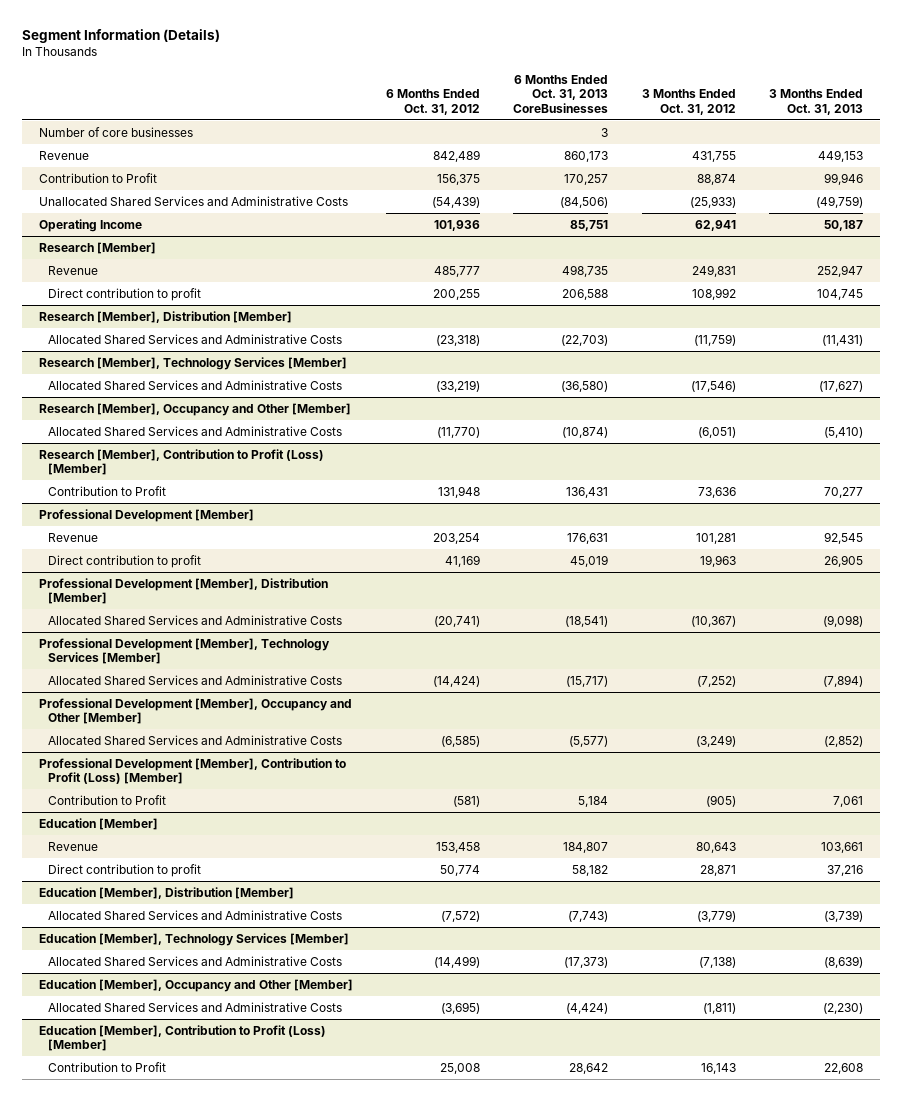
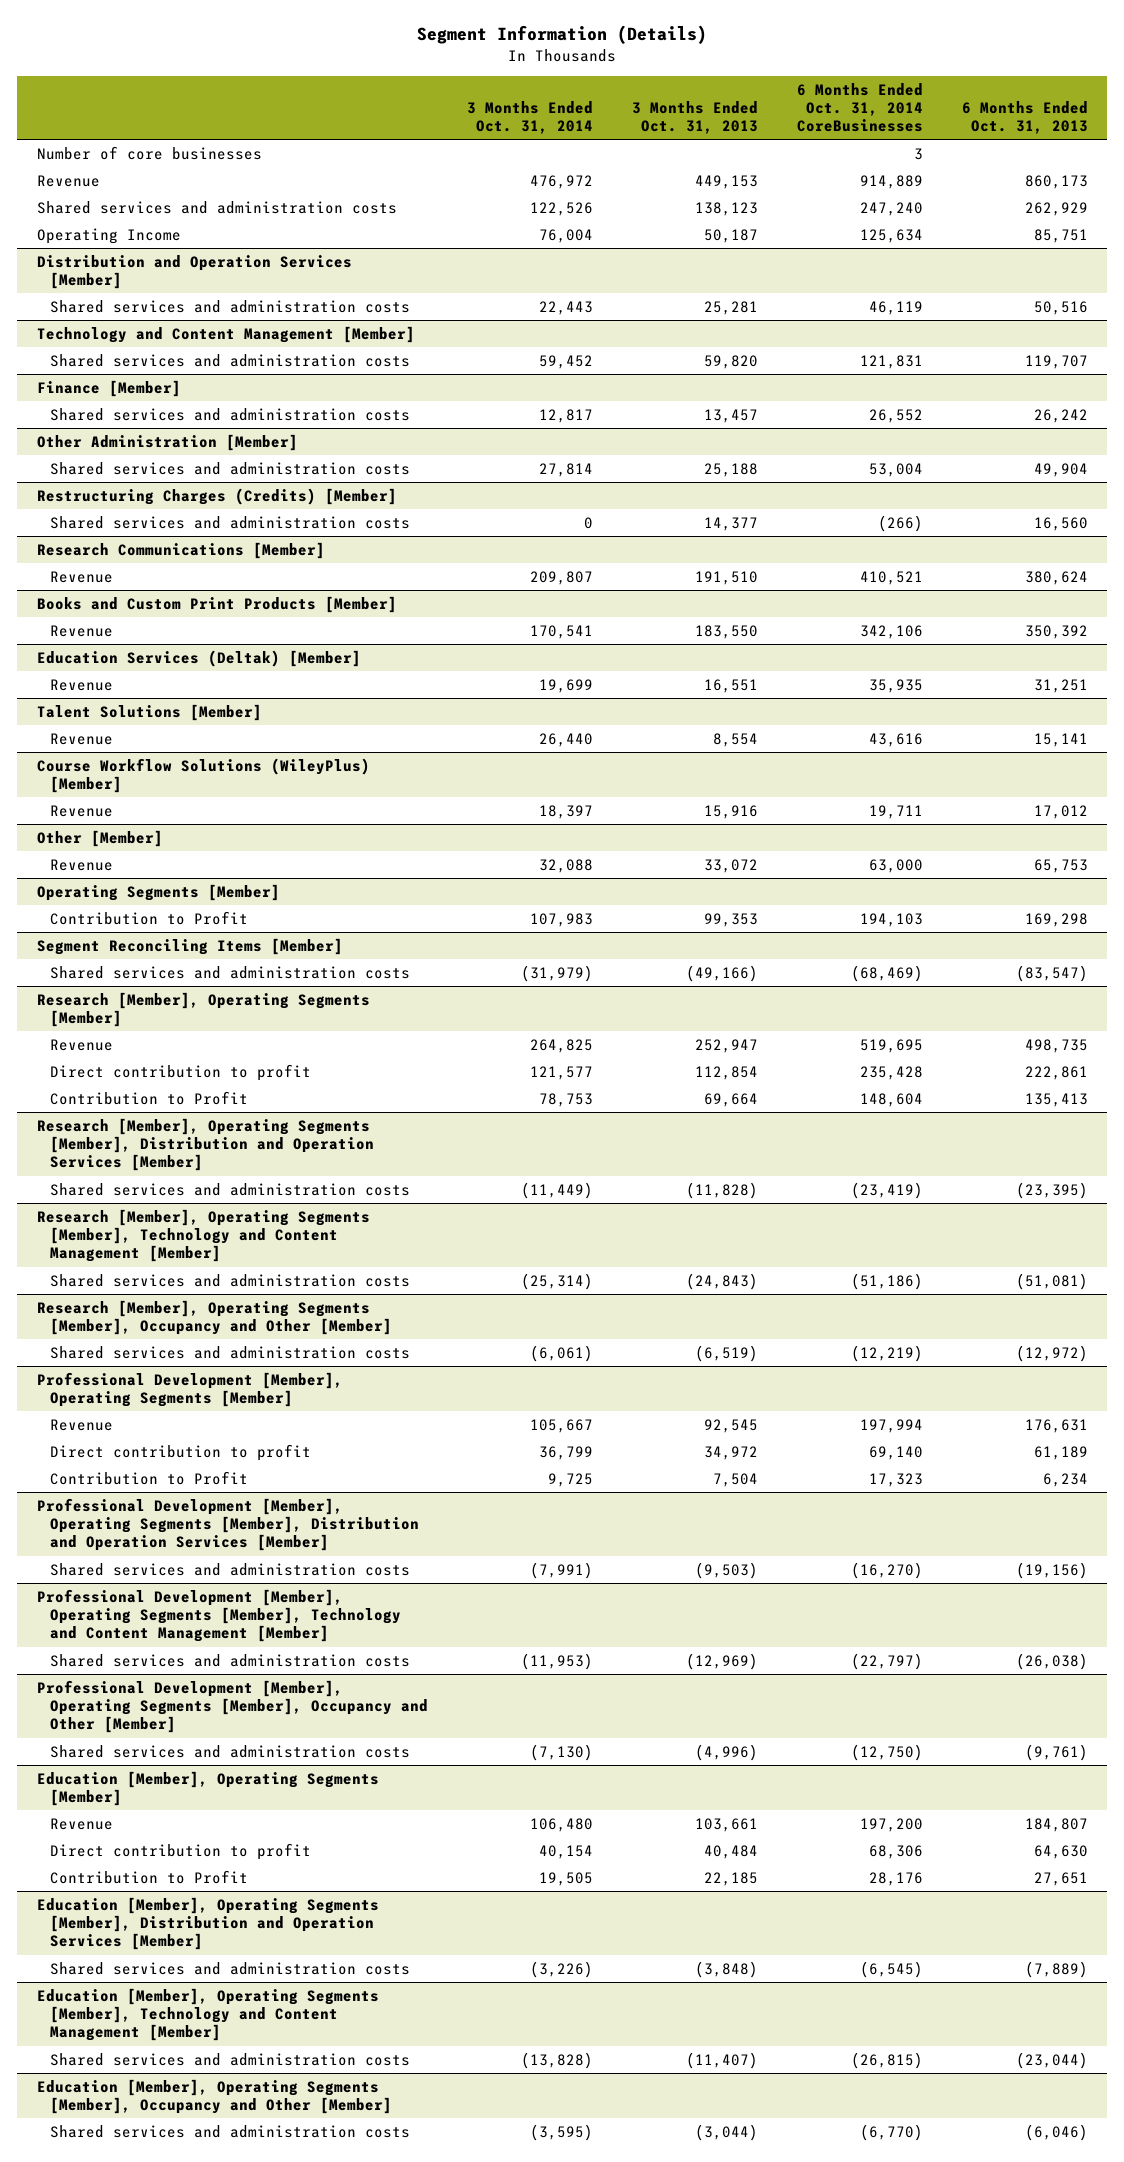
- | 6 Months Ended Oct. 31, 2012 | 6 Months Ended Oct. 31, 2013 CoreBusinesses | 3 Months Ended Oct. 31, 2012 | 3 Months Ended Oct. 31, 2013
+ | 3 Months Ended Oct. 31, 2014 | 3 Months Ended Oct. 31, 2013 | 6 Months Ended Oct. 31, 2014 CoreBusinesses | 6 Months Ended Oct. 31, 2013
- Contribution to Profit | 156,375 | 170,257 | 88,874 | 99,946
- Unallocated Shared Services and Administrative Costs | (54,439) | (84,506) | (25,933) | (49,759)
+ Shared services and administration costs | 122,526 | 138,123 | 247,240 | 262,929
- Research [Member]
+ Distribution and Operation Services [Member]
+ Shared services and administration costs | 22,443 | 25,281 | 46,119 | 50,516
+ Technology and Content Management [Member]
+ Shared services and administration costs | 59,452 | 59,820 | 121,831 | 119,707
+ Finance [Member]
+ Shared services and administration costs | 12,817 | 13,457 | 26,552 | 26,242
+ Other Administration [Member]
+ Shared services and administration costs | 27,814 | 25,188 | 53,004 | 49,904
+ Restructuring Charges (Credits) [Member]
+ Shared services and administration costs | 0 | 14,377 | (266) | 16,560
+ Research Communications [Member]
+ Revenue | 209,807 | 191,510 | 410,521 | 380,624
+ Books and Custom Print Products [Member]
+ Revenue | 170,541 | 183,550 | 342,106 | 350,392
+ Education Services (Deltak) [Member]
+ Revenue | 19,699 | 16,551 | 35,935 | 31,251
+ Talent Solutions [Member]
+ Revenue | 26,440 | 8,554 | 43,616 | 15,141
+ Course Workflow Solutions (WileyPlus) [Member]
+ Revenue | 18,397 | 15,916 | 19,711 | 17,012
+ Other [Member]
+ Revenue | 32,088 | 33,072 | 63,000 | 65,753
+ Operating Segments [Member]
+ Contribution to Profit | 107,983 | 99,353 | 194,103 | 169,298
+ Segment Reconciling Items [Member]
+ Shared services and administration costs | (31,979) | (49,166) | (68,469) | (83,547)
+ Research [Member], Operating Segments [Member]
- Direct contribution to profit | 200,255 | 206,588 | 108,992 | 104,745
- Research [Member], Distribution [Member]
- Allocated Shared Services and Administrative Costs | (23,318) | (22,703) | (11,759) | (11,431)
- Research [Member], Technology Services [Member]
- Allocated Shared Services and Administrative Costs | (33,219) | (36,580) | (17,546) | (17,627)
- Research [Member], Occupancy and Other [Member]
- Allocated Shared Services and Administrative Costs | (11,770) | (10,874) | (6,051) | (5,410)
- Research [Member], Contribution to Profit (Loss) [Member]
- Contribution to Profit | 131,948 | 136,431 | 73,636 | 70,277
- Professional Development [Member]
+ Direct contribution to profit | 121,577 | 112,854 | 235,428 | 222,861
+ Contribution to Profit | 78,753 | 69,664 | 148,604 | 135,413
+ Research [Member], Operating Segments [Member], Distribution and Operation Services [Member]
+ Shared services and administration costs | (11,449) | (11,828) | (23,419) | (23,395)
+ Research [Member], Operating Segments [Member], Technology and Content Management [Member]
+ Shared services and administration costs | (25,314) | (24,843) | (51,186) | (51,081)
+ Research [Member], Operating Segments [Member], Occupancy and Other [Member]
+ Shared services and administration costs | (6,061) | (6,519) | (12,219) | (12,972)
+ Professional Development [Member], Operating Segments [Member]
- Direct contribution to profit | 41,169 | 45,019 | 19,963 | 26,905
- Professional Development [Member], Distribution [Member]
- Allocated Shared Services and Administrative Costs | (20,741) | (18,541) | (10,367) | (9,098)
- Professional Development [Member], Technology Services [Member]
- Allocated Shared Services and Administrative Costs | (14,424) | (15,717) | (7,252) | (7,894)
- Professional Development [Member], Occupancy and Other [Member]
- Allocated Shared Services and Administrative Costs | (6,585) | (5,577) | (3,249) | (2,852)
- Professional Development [Member], Contribution to Profit (Loss) [Member]
- Contribution to Profit | (581) | 5,184 | (905) | 7,061
- Education [Member]
+ Direct contribution to profit | 36,799 | 34,972 | 69,140 | 61,189
+ Contribution to Profit | 9,725 | 7,504 | 17,323 | 6,234
+ Professional Development [Member], Operating Segments [Member], Distribution and Operation Services [Member]
+ Shared services and administration costs | (7,991) | (9,503) | (16,270) | (19,156)
+ Professional Development [Member], Operating Segments [Member], Technology and Content Management [Member]
+ Shared services and administration costs | (11,953) | (12,969) | (22,797) | (26,038)
+ Professional Development [Member], Operating Segments [Member], Occupancy and Other [Member]
+ Shared services and administration costs | (7,130) | (4,996) | (12,750) | (9,761)
+ Education [Member], Operating Segments [Member]
- Direct contribution to profit | 50,774 | 58,182 | 28,871 | 37,216
- Education [Member], Distribution [Member]
- Allocated Shared Services and Administrative Costs | (7,572) | (7,743) | (3,779) | (3,739)
- Education [Member], Technology Services [Member]
- Allocated Shared Services and Administrative Costs | (14,499) | (17,373) | (7,138) | (8,639)
- Education [Member], Occupancy and Other [Member]
- Allocated Shared Services and Administrative Costs | (3,695) | (4,424) | (1,811) | (2,230)
- Education [Member], Contribution to Profit (Loss) [Member]
- Contribution to Profit | 25,008 | 28,642 | 16,143 | 22,608
+ Direct contribution to profit | 40,154 | 40,484 | 68,306 | 64,630
+ Contribution to Profit | 19,505 | 22,185 | 28,176 | 27,651
+ Education [Member], Operating Segments [Member], Distribution and Operation Services [Member]
+ Shared services and administration costs | (3,226) | (3,848) | (6,545) | (7,889)
+ Education [Member], Operating Segments [Member], Technology and Content Management [Member]
+ Shared services and administration costs | (13,828) | (11,407) | (26,815) | (23,044)
+ Education [Member], Operating Segments [Member], Occupancy and Other [Member]
+ Shared services and administration costs | (3,595) | (3,044) | (6,770) | (6,046)

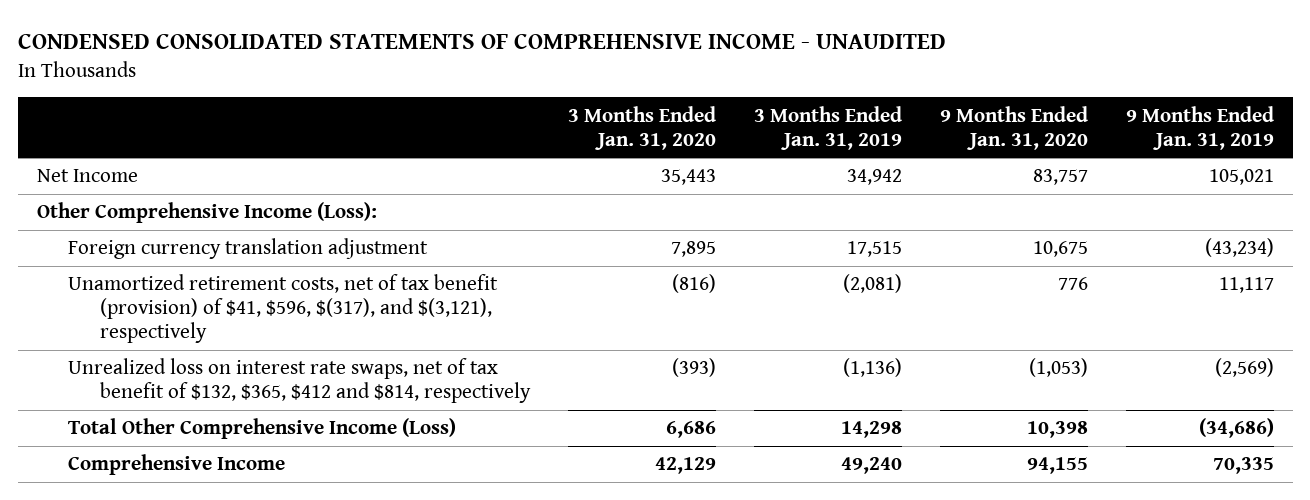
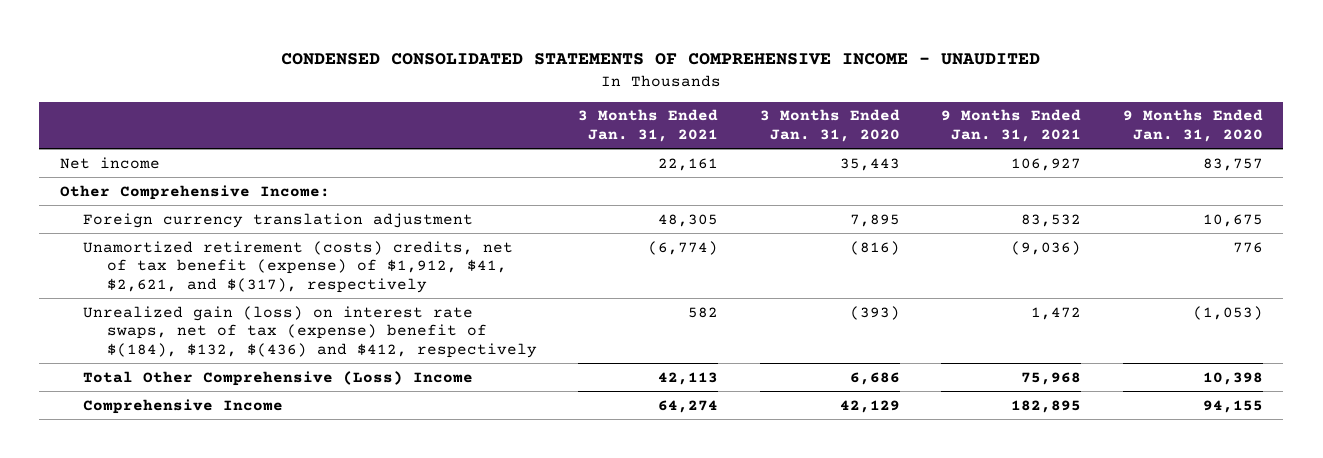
- | 3 Months Ended Jan. 31, 2020 | 3 Months Ended Jan. 31, 2019 | 9 Months Ended Jan. 31, 2020 | 9 Months Ended Jan. 31, 2019
+ | 3 Months Ended Jan. 31, 2021 | 3 Months Ended Jan. 31, 2020 | 9 Months Ended Jan. 31, 2021 | 9 Months Ended Jan. 31, 2020
- Net Income | 35,443 | 34,942 | 83,757 | 105,021
- Other Comprehensive Income (Loss):
+ Net income | 22,161 | 35,443 | 106,927 | 83,757
+ Other Comprehensive Income:
- Unamortized retirement costs, net of tax benefit (provision) of $41, $596, $(317), and $(3,121), respectively | (816) | (2,081) | 776 | 11,117
- Unrealized loss on interest rate swaps, net of tax benefit of $132, $365, $412 and $814, respectively | (393) | (1,136) | (1,053) | (2,569)
- Total Other Comprehensive Income (Loss) | 6,686 | 14,298 | 10,398 | (34,686)
+ Unamortized retirement (costs) credits, net of tax benefit (expense) of $1,912, $41, $2,621, and $(317), respectively | (6,774) | (816) | (9,036) | 776
+ Unrealized gain (loss) on interest rate swaps, net of tax (expense) benefit of $(184), $132, $(436) and $412, respectively | 582 | (393) | 1,472 | (1,053)
+ Total Other Comprehensive (Loss) Income | 42,113 | 6,686 | 75,968 | 10,398

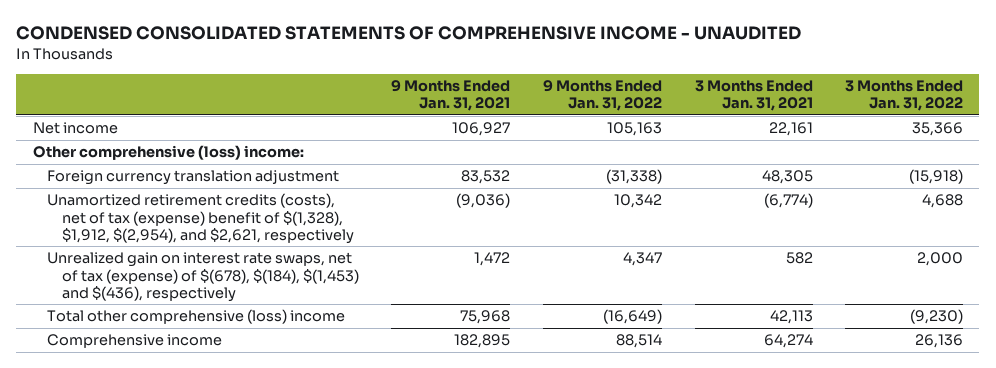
- | 3 Months Ended Jan. 31, 2021 | 3 Months Ended Jan. 31, 2020 | 9 Months Ended Jan. 31, 2021 | 9 Months Ended Jan. 31, 2020
+ | 9 Months Ended Jan. 31, 2021 | 9 Months Ended Jan. 31, 2022 | 3 Months Ended Jan. 31, 2021 | 3 Months Ended Jan. 31, 2022
- Other Comprehensive Income:
+ Other comprehensive (loss) income:
- Unamortized retirement (costs) credits, net of tax benefit (expense) of $1,912, $41, $2,621, and $(317), respectively | (6,774) | (816) | (9,036) | 776
- Unrealized gain (loss) on interest rate swaps, net of tax (expense) benefit of $(184), $132, $(436) and $412, respectively | 582 | (393) | 1,472 | (1,053)
- Total Other Comprehensive (Loss) Income | 42,113 | 6,686 | 75,968 | 10,398
- Comprehensive Income | 64,274 | 42,129 | 182,895 | 94,155
+ Unamortized retirement credits (costs), net of tax (expense) benefit of $(1,328), $1,912, $(2,954), and $2,621, respectively | (9,036) | 10,342 | (6,774) | 4,688
+ Unrealized gain on interest rate swaps, net of tax (expense) of $(678), $(184), $(1,453) and $(436), respectively | 1,472 | 4,347 | 582 | 2,000
+ Total other comprehensive (loss) income | 75,968 | (16,649) | 42,113 | (9,230)
+ Comprehensive income | 182,895 | 88,514 | 64,274 | 26,136

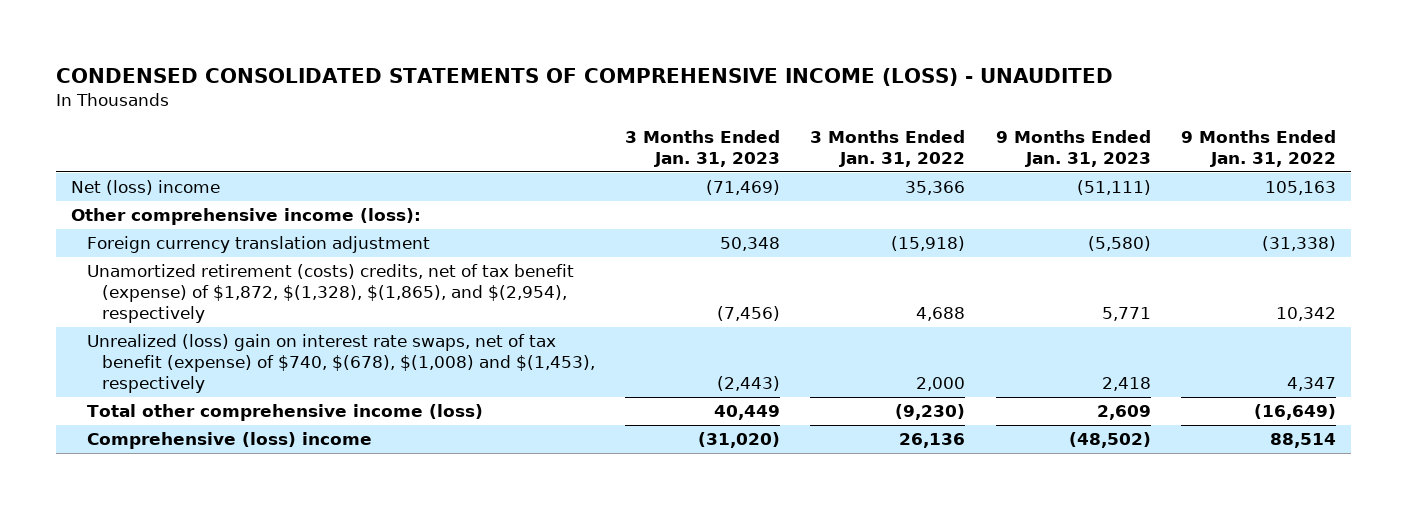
- CONDENSED CONSOLIDATED STATEMENTS OF COMPREHENSIVE INCOME - UNAUDITED
+ CONDENSED CONSOLIDATED STATEMENTS OF COMPREHENSIVE INCOME (LOSS) - UNAUDITED
- | 9 Months Ended Jan. 31, 2021 | 9 Months Ended Jan. 31, 2022 | 3 Months Ended Jan. 31, 2021 | 3 Months Ended Jan. 31, 2022
+ | 3 Months Ended Jan. 31, 2023 | 3 Months Ended Jan. 31, 2022 | 9 Months Ended Jan. 31, 2023 | 9 Months Ended Jan. 31, 2022
- Net income | 106,927 | 105,163 | 22,161 | 35,366
- Other comprehensive (loss) income:
+ Net (loss) income | (71,469) | 35,366 | (51,111) | 105,163
+ Other comprehensive income (loss):
- Unamortized retirement credits (costs), net of tax (expense) benefit of $(1,328), $1,912, $(2,954), and $2,621, respectively | (9,036) | 10,342 | (6,774) | 4,688
- Unrealized gain on interest rate swaps, net of tax (expense) of $(678), $(184), $(1,453) and $(436), respectively | 1,472 | 4,347 | 582 | 2,000
- Total other comprehensive (loss) income | 75,968 | (16,649) | 42,113 | (9,230)
- Comprehensive income | 182,895 | 88,514 | 64,274 | 26,136
+ Unamortized retirement (costs) credits, net of tax benefit (expense) of $1,872, $(1,328), $(1,865), and $(2,954), respectively | (7,456) | 4,688 | 5,771 | 10,342
+ Unrealized (loss) gain on interest rate swaps, net of tax benefit (expense) of $740, $(678), $(1,008) and $(1,453), respectively | (2,443) | 2,000 | 2,418 | 4,347
+ Total other comprehensive income (loss) | 40,449 | (9,230) | 2,609 | (16,649)
+ Comprehensive (loss) income | (31,020) | 26,136 | (48,502) | 88,514

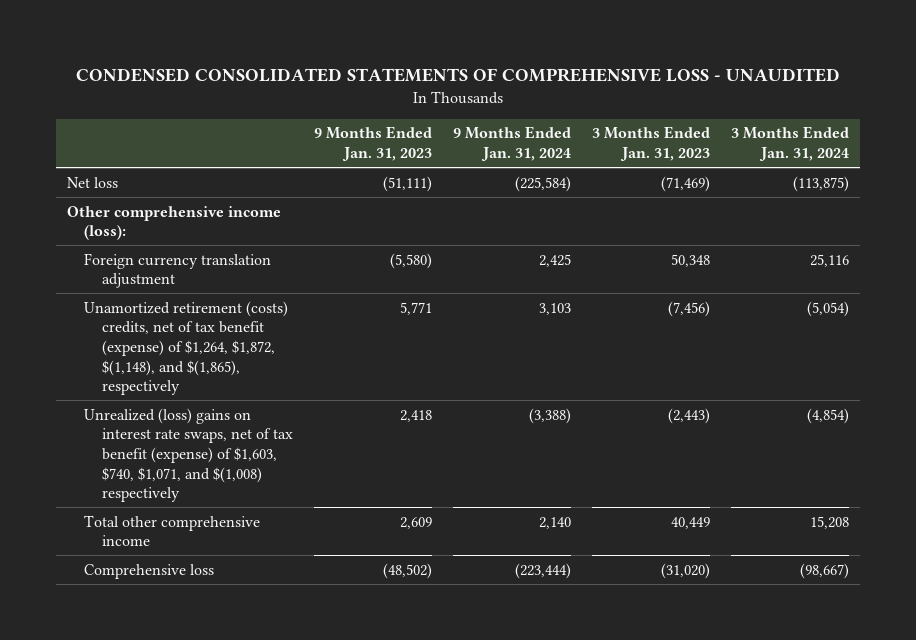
- CONDENSED CONSOLIDATED STATEMENTS OF COMPREHENSIVE INCOME (LOSS) - UNAUDITED
+ CONDENSED CONSOLIDATED STATEMENTS OF COMPREHENSIVE LOSS - UNAUDITED
- | 3 Months Ended Jan. 31, 2023 | 3 Months Ended Jan. 31, 2022 | 9 Months Ended Jan. 31, 2023 | 9 Months Ended Jan. 31, 2022
+ | 9 Months Ended Jan. 31, 2023 | 9 Months Ended Jan. 31, 2024 | 3 Months Ended Jan. 31, 2023 | 3 Months Ended Jan. 31, 2024
- Net (loss) income | (71,469) | 35,366 | (51,111) | 105,163
+ Net loss | (51,111) | (225,584) | (71,469) | (113,875)
- Unamortized retirement (costs) credits, net of tax benefit (expense) of $1,872, $(1,328), $(1,865), and $(2,954), respectively | (7,456) | 4,688 | 5,771 | 10,342
- Unrealized (loss) gain on interest rate swaps, net of tax benefit (expense) of $740, $(678), $(1,008) and $(1,453), respectively | (2,443) | 2,000 | 2,418 | 4,347
- Total other comprehensive income (loss) | 40,449 | (9,230) | 2,609 | (16,649)
- Comprehensive (loss) income | (31,020) | 26,136 | (48,502) | 88,514
+ Unamortized retirement (costs) credits, net of tax benefit (expense) of $1,264, $1,872, $(1,148), and $(1,865), respectively | 5,771 | 3,103 | (7,456) | (5,054)
+ Unrealized (loss) gains on interest rate swaps, net of tax benefit (expense) of $1,603, $740, $1,071, and $(1,008) respectively | 2,418 | (3,388) | (2,443) | (4,854)
+ Total other comprehensive income | 2,609 | 2,140 | 40,449 | 15,208
+ Comprehensive loss | (48,502) | (223,444) | (31,020) | (98,667)

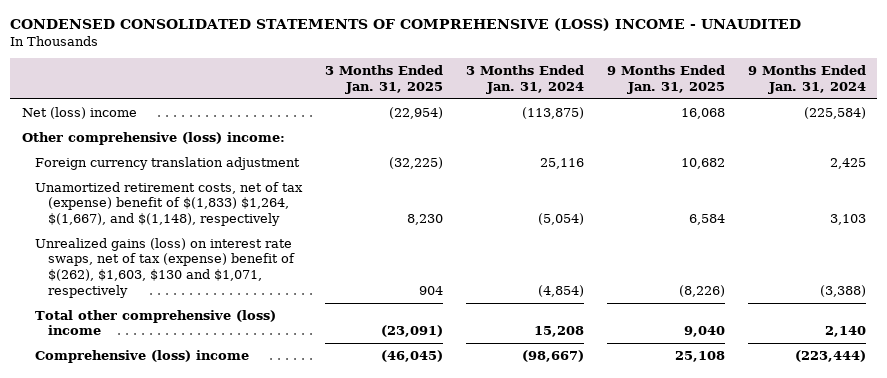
- CONDENSED CONSOLIDATED STATEMENTS OF COMPREHENSIVE LOSS - UNAUDITED
+ CONDENSED CONSOLIDATED STATEMENTS OF COMPREHENSIVE (LOSS) INCOME - UNAUDITED
- | 9 Months Ended Jan. 31, 2023 | 9 Months Ended Jan. 31, 2024 | 3 Months Ended Jan. 31, 2023 | 3 Months Ended Jan. 31, 2024
+ | 3 Months Ended Jan. 31, 2025 | 3 Months Ended Jan. 31, 2024 | 9 Months Ended Jan. 31, 2025 | 9 Months Ended Jan. 31, 2024
- Net loss | (51,111) | (225,584) | (71,469) | (113,875)
- Other comprehensive income (loss):
+ Net (loss) income | (22,954) | (113,875) | 16,068 | (225,584)
+ Other comprehensive (loss) income:
- Unamortized retirement (costs) credits, net of tax benefit (expense) of $1,264, $1,872, $(1,148), and $(1,865), respectively | 5,771 | 3,103 | (7,456) | (5,054)
- Unrealized (loss) gains on interest rate swaps, net of tax benefit (expense) of $1,603, $740, $1,071, and $(1,008) respectively | 2,418 | (3,388) | (2,443) | (4,854)
- Total other comprehensive income | 2,609 | 2,140 | 40,449 | 15,208
- Comprehensive loss | (48,502) | (223,444) | (31,020) | (98,667)
+ Unamortized retirement costs, net of tax (expense) benefit of $(1,833) $1,264, $(1,667), and $(1,148), respectively | 8,230 | (5,054) | 6,584 | 3,103
+ Unrealized gains (loss) on interest rate swaps, net of tax (expense) benefit of $(262), $1,603, $130 and $1,071, respectively | 904 | (4,854) | (8,226) | (3,388)
+ Total other comprehensive (loss) income | (23,091) | 15,208 | 9,040 | 2,140
+ Comprehensive (loss) income | (46,045) | (98,667) | 25,108 | (223,444)

